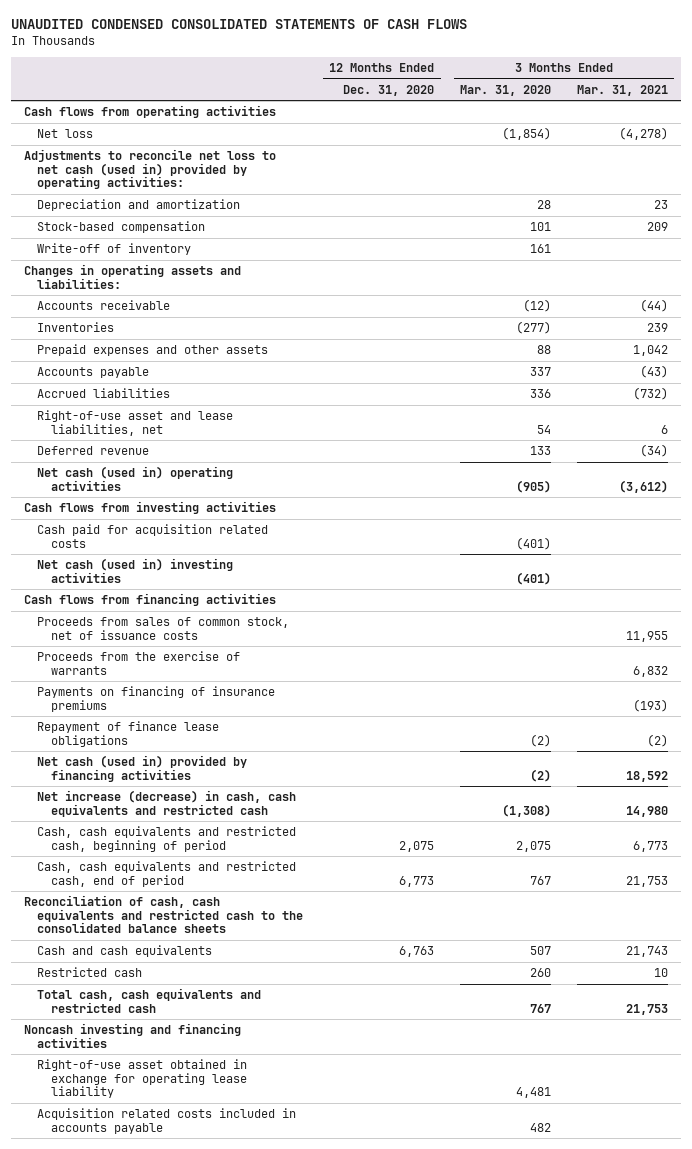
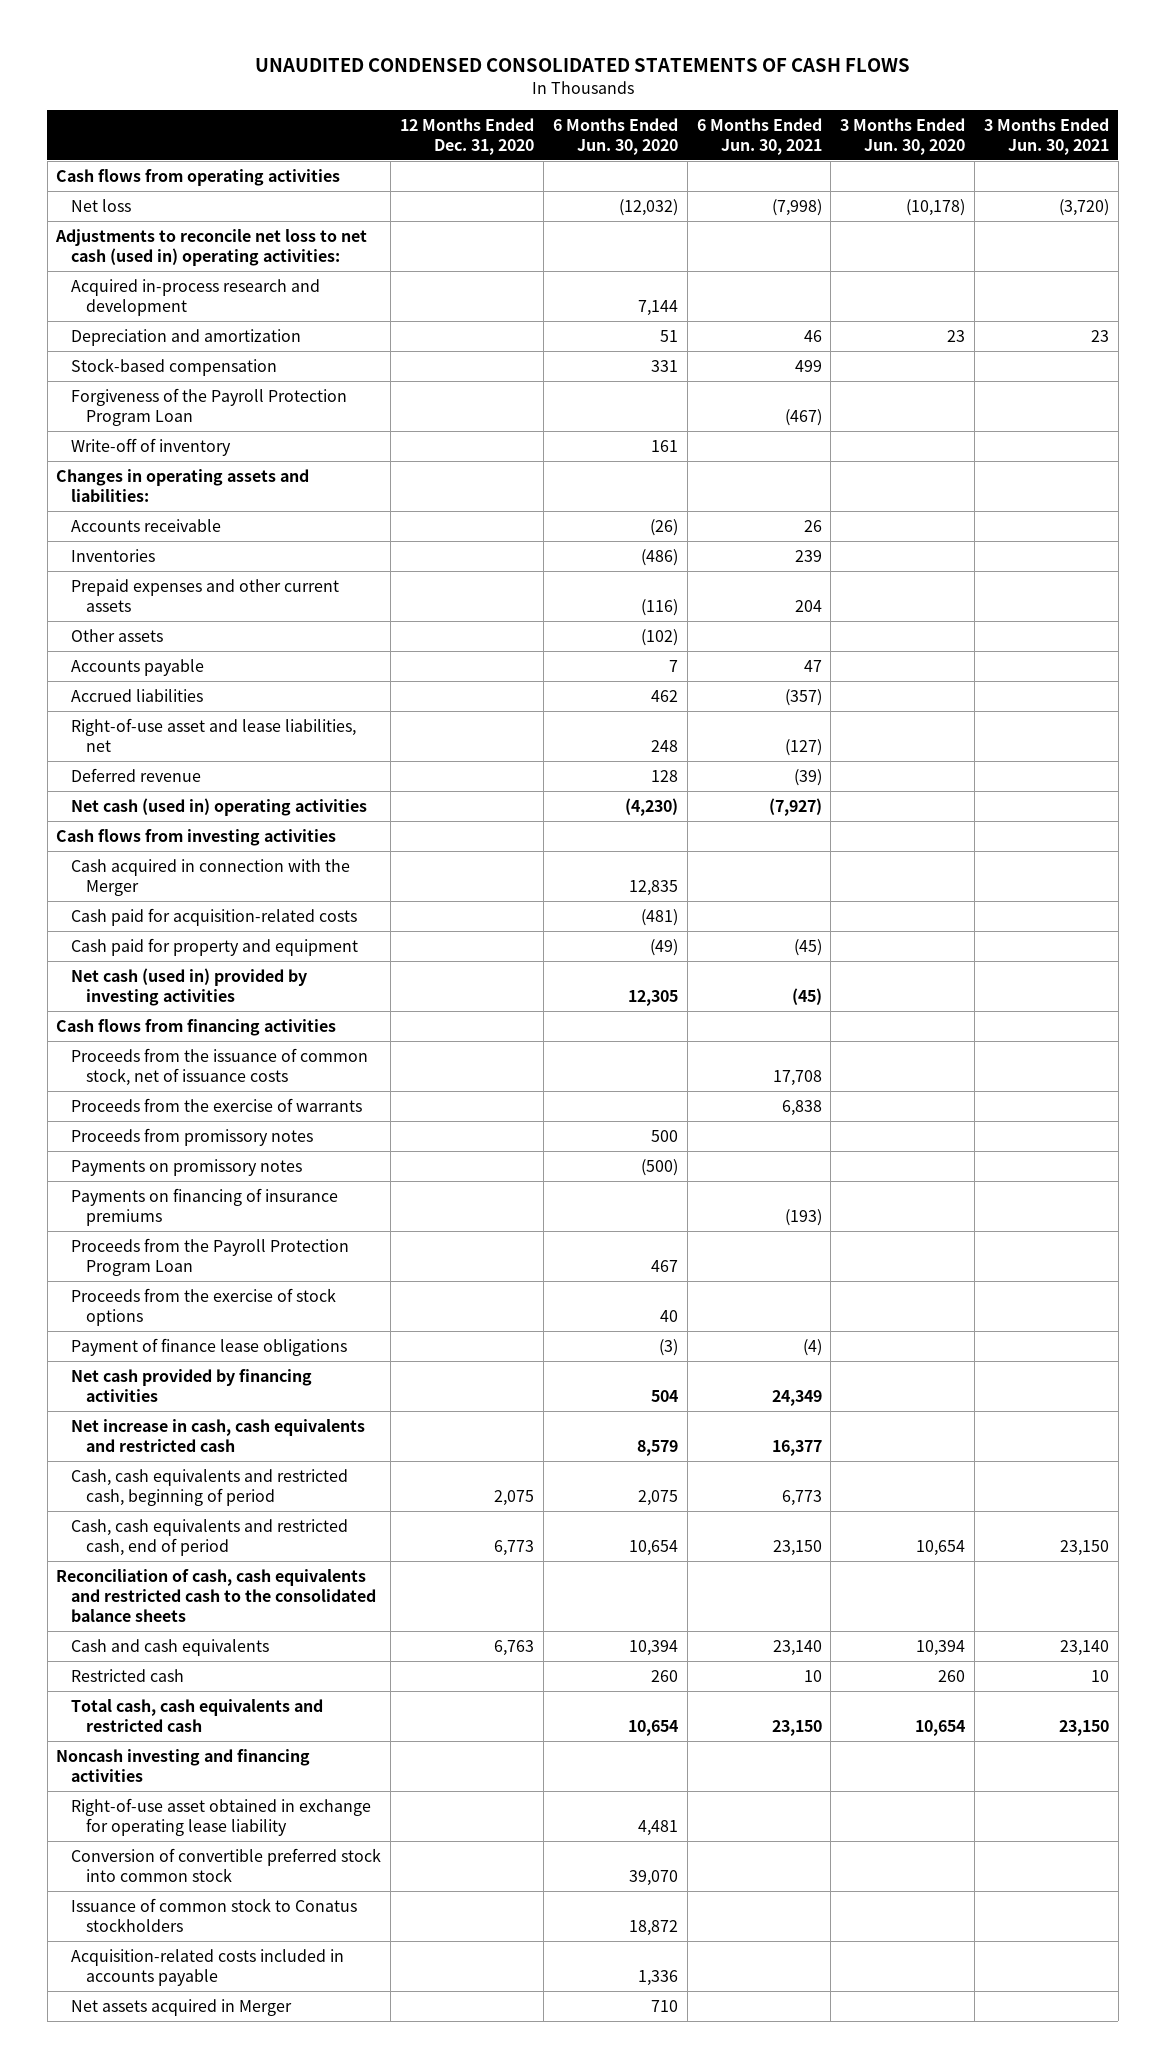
- | 12 Months Ended Dec. 31, 2020 | 3 Months Ended Mar. 31, 2020 | 3 Months Ended Mar. 31, 2021
+ | 12 Months Ended Dec. 31, 2020 | 6 Months Ended Jun. 30, 2020 | 6 Months Ended Jun. 30, 2021 | 3 Months Ended Jun. 30, 2020 | 3 Months Ended Jun. 30, 2021
- Adjustments to reconcile net loss to net cash (used in) provided by operating activities:
+ Adjustments to reconcile net loss to net cash (used in) operating activities:
+ Acquired in-process research and development | | 7,144 | | |
+ Forgiveness of the Payroll Protection Program Loan | | | (467) | |
- Prepaid expenses and other assets | | 88 | 1,042
+ Prepaid expenses and other current assets | | (116) | 204 | |
+ Other assets | | (102) | | |
- Cash paid for acquisition related costs | | (401) |
- Net cash (used in) investing activities | | (401) |
+ Cash acquired in connection with the Merger | | 12,835 | | |
+ Cash paid for acquisition-related costs | | (481) | | |
+ Cash paid for property and equipment | | (49) | (45) | |
+ Net cash (used in) provided by investing activities | | 12,305 | (45) | |
- Proceeds from sales of common stock, net of issuance costs | | | 11,955
+ Proceeds from the issuance of common stock, net of issuance costs | | | 17,708 | |
+ Proceeds from promissory notes | | 500 | | |
+ Payments on promissory notes | | (500) | | |
- Repayment of finance lease obligations | | (2) | (2)
- Net cash (used in) provided by financing activities | | (2) | 18,592
- Net increase (decrease) in cash, cash equivalents and restricted cash | | (1,308) | 14,980
+ Proceeds from the Payroll Protection Program Loan | | 467 | | |
+ Proceeds from the exercise of stock options | | 40 | | |
+ Payment of finance lease obligations | | (3) | (4) | |
+ Net cash provided by financing activities | | 504 | 24,349 | |
+ Net increase in cash, cash equivalents and restricted cash | | 8,579 | 16,377 | |
- Acquisition related costs included in accounts payable | | 482 |
+ Conversion of convertible preferred stock into common stock | | 39,070 | | |
+ Issuance of common stock to Conatus stockholders | | 18,872 | | |
+ Acquisition-related costs included in accounts payable | | 1,336 | | |
+ Net assets acquired in Merger | | 710 | | |

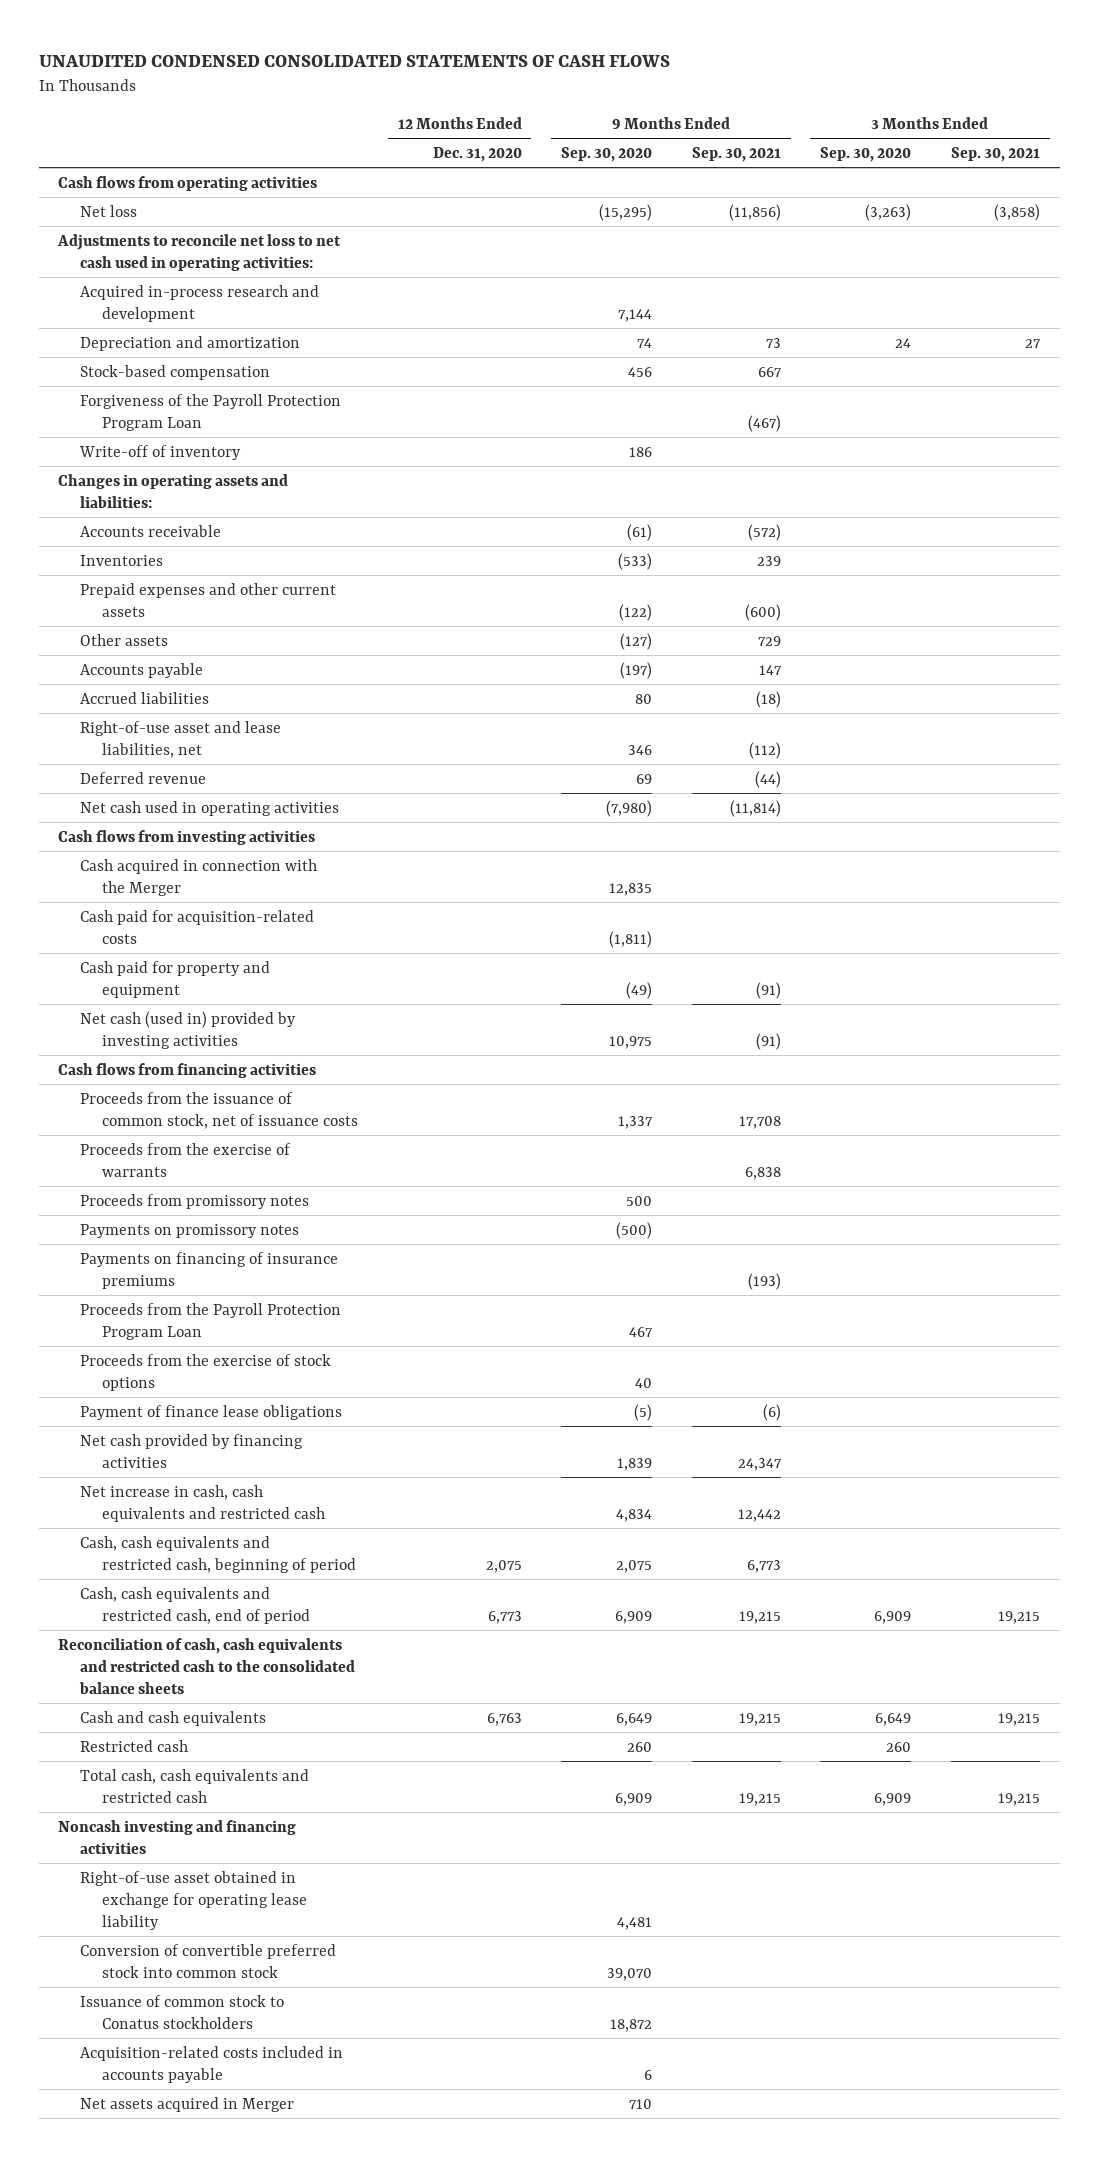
- | 12 Months Ended Dec. 31, 2020 | 6 Months Ended Jun. 30, 2020 | 6 Months Ended Jun. 30, 2021 | 3 Months Ended Jun. 30, 2020 | 3 Months Ended Jun. 30, 2021
+ | 12 Months Ended Dec. 31, 2020 | 9 Months Ended Sep. 30, 2020 | 9 Months Ended Sep. 30, 2021 | 3 Months Ended Sep. 30, 2020 | 3 Months Ended Sep. 30, 2021
- Adjustments to reconcile net loss to net cash (used in) operating activities:
+ Adjustments to reconcile net loss to net cash used in operating activities:
- Net cash (used in) operating activities | | (4,230) | (7,927) | |
+ Net cash used in operating activities | | (7,980) | (11,814) | |

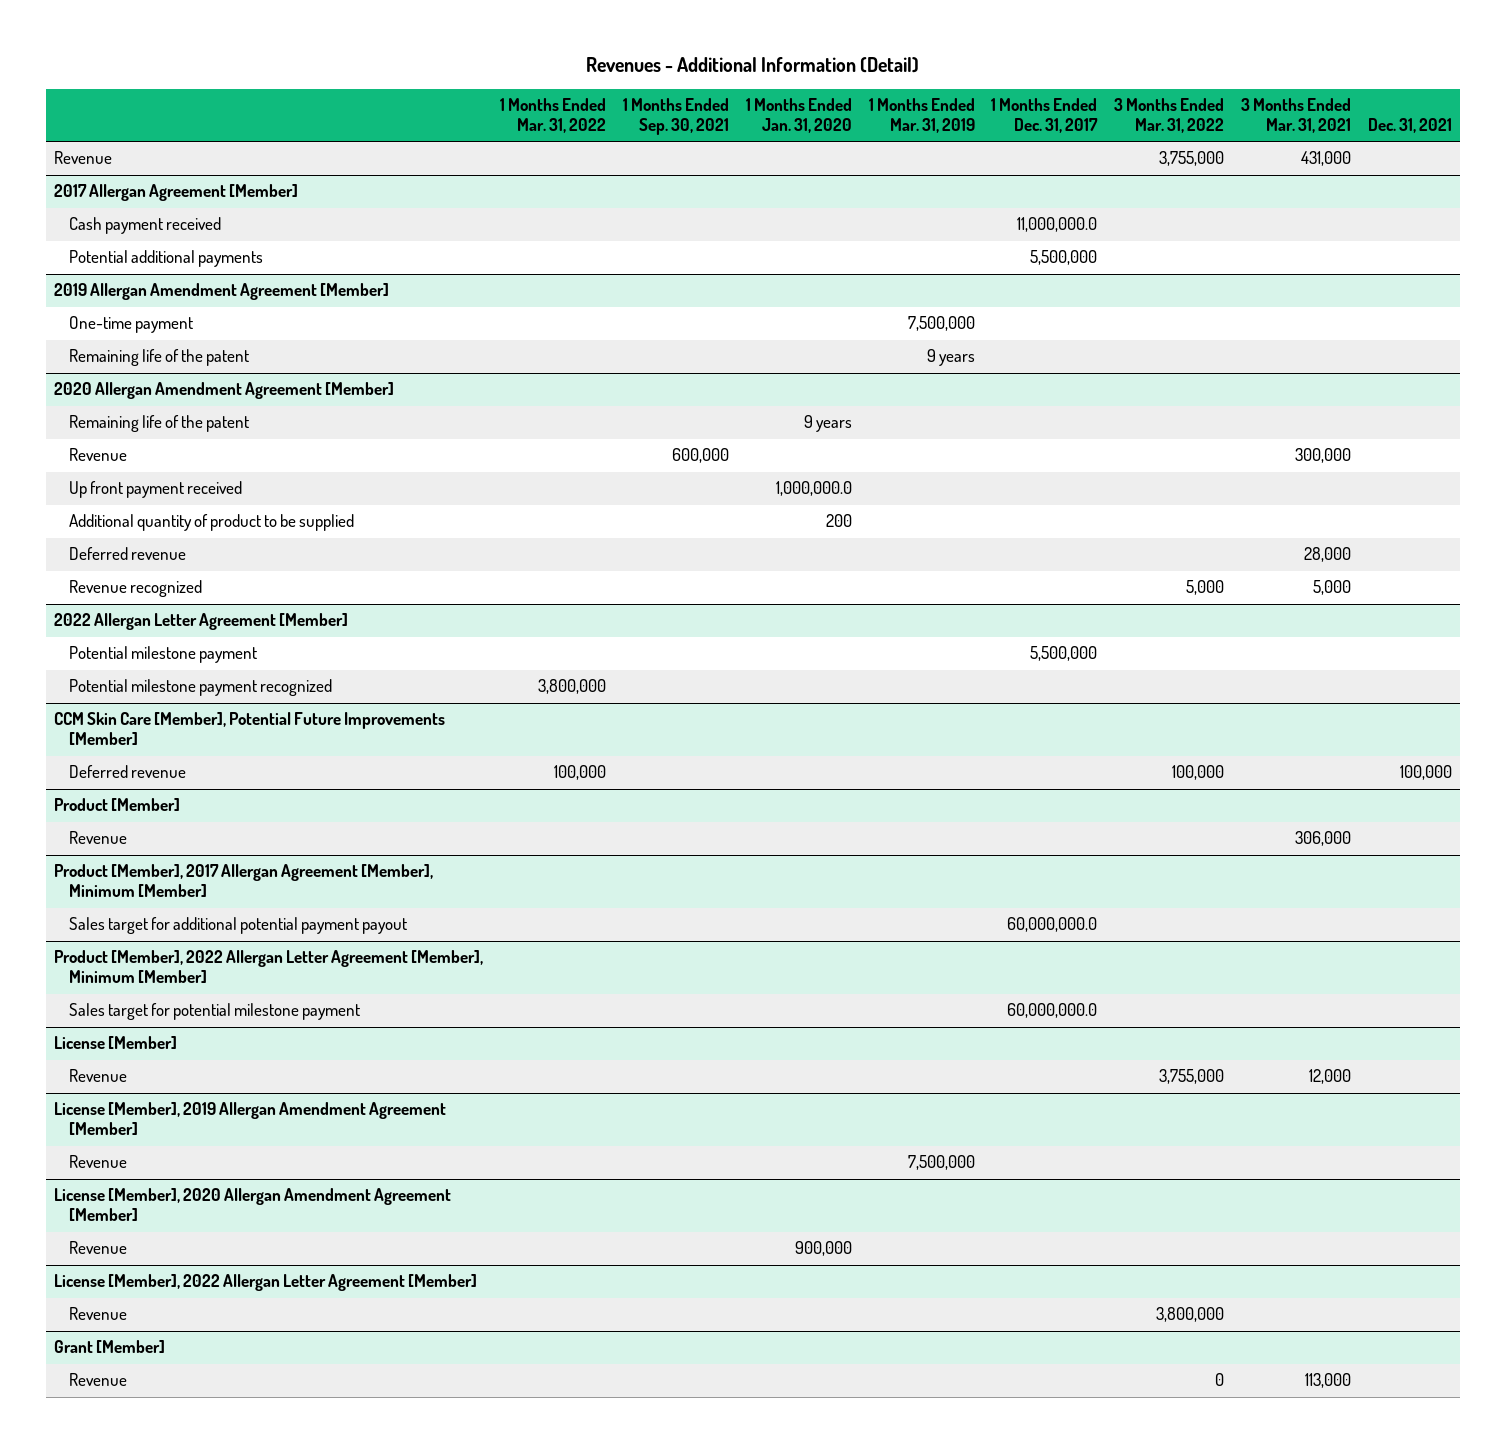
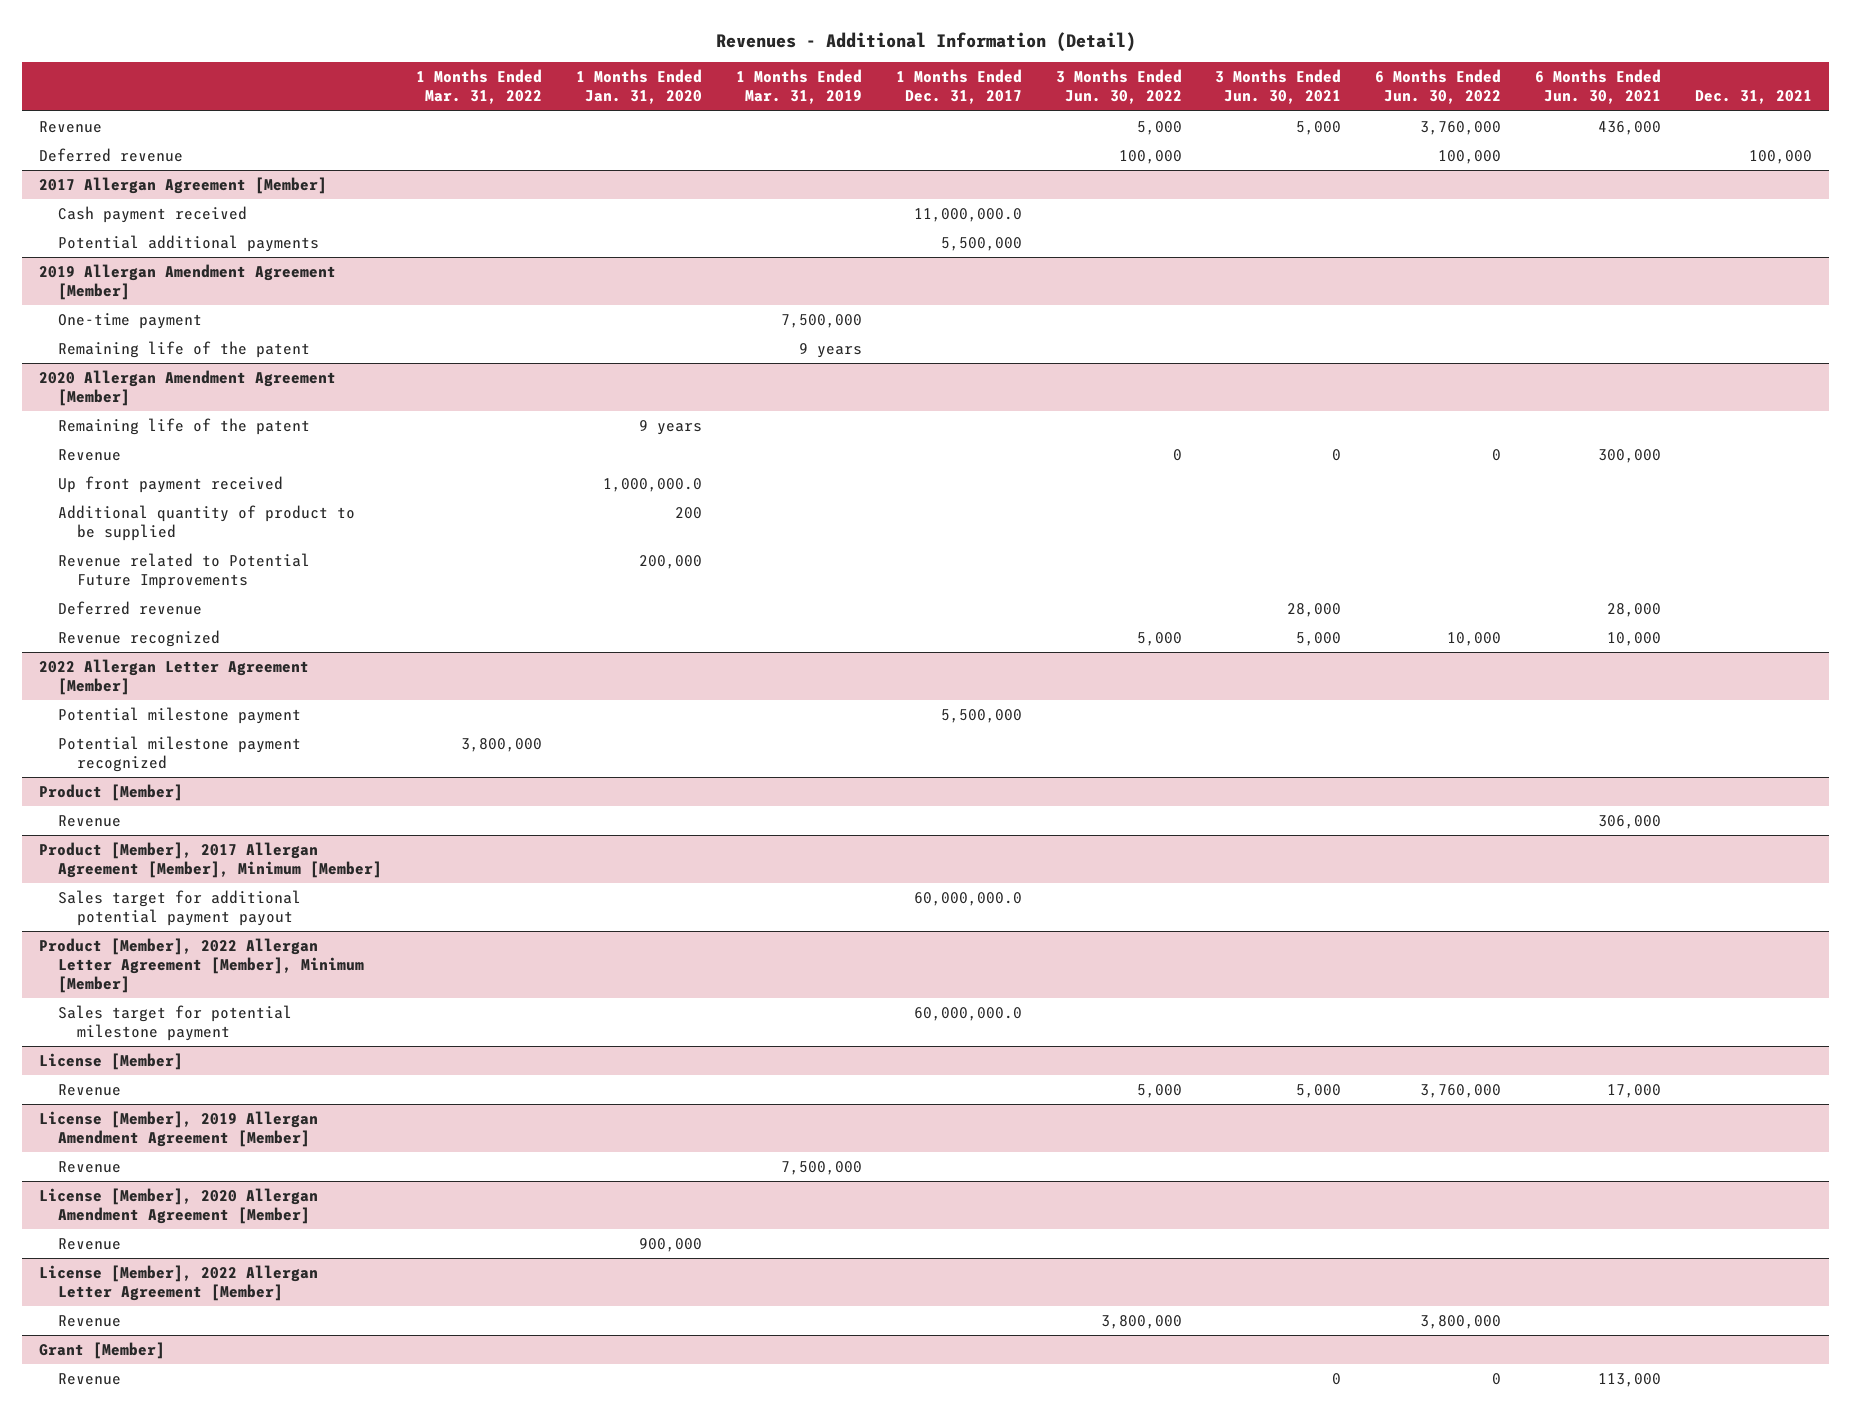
- | 1 Months Ended Mar. 31, 2022 | 1 Months Ended Sep. 30, 2021 | 1 Months Ended Jan. 31, 2020 | 1 Months Ended Mar. 31, 2019 | 1 Months Ended Dec. 31, 2017 | 3 Months Ended Mar. 31, 2022 | 3 Months Ended Mar. 31, 2021 | Dec. 31, 2021
+ | 1 Months Ended Mar. 31, 2022 | 1 Months Ended Jan. 31, 2020 | 1 Months Ended Mar. 31, 2019 | 1 Months Ended Dec. 31, 2017 | 3 Months Ended Jun. 30, 2022 | 3 Months Ended Jun. 30, 2021 | 6 Months Ended Jun. 30, 2022 | 6 Months Ended Jun. 30, 2021 | Dec. 31, 2021
+ Deferred revenue | | | | | 100,000 | | 100,000 | | 100,000
@ 2020 Allergan Amendment Agreement [Member]
+ Revenue related to Potential Future Improvements | | 200,000 | | | | | | |
- CCM Skin Care [Member], Potential Future Improvements [Member]
- Deferred revenue | 100,000 | | | | | 100,000 | | 100,000

